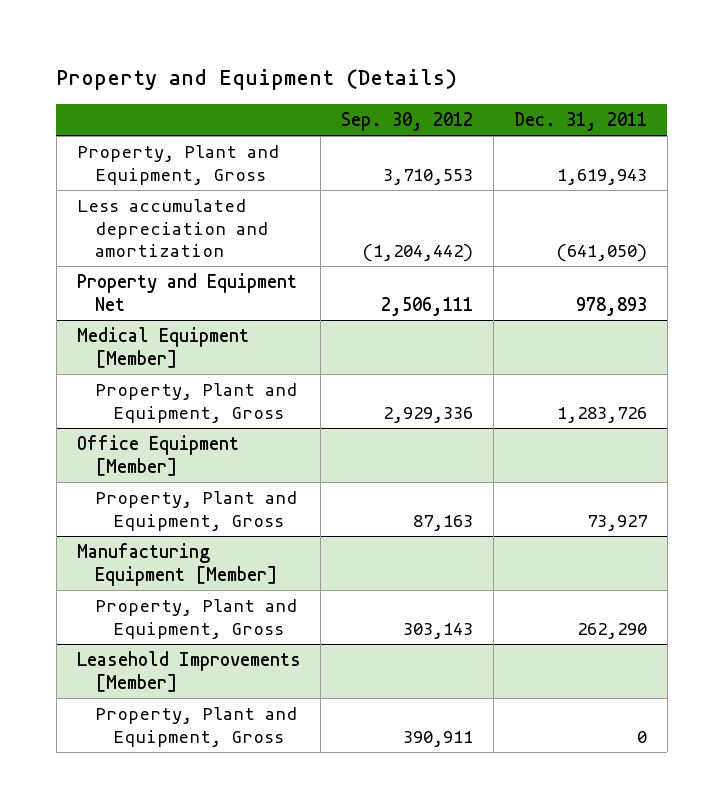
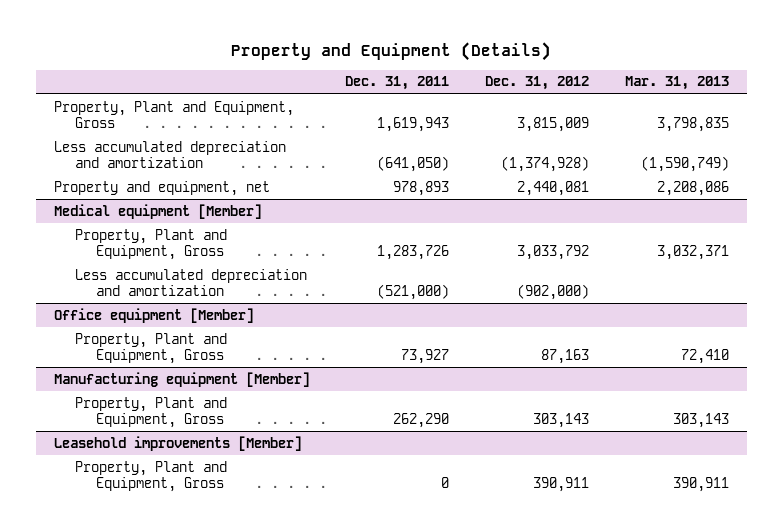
- | Sep. 30, 2012 | Dec. 31, 2011
+ | Dec. 31, 2011 | Dec. 31, 2012 | Mar. 31, 2013
- Property and Equipment Net | 2,506,111 | 978,893
- Medical Equipment [Member]
+ Property and equipment, net | 978,893 | 2,440,081 | 2,208,086
+ Medical equipment [Member]
- Office Equipment [Member]
+ Less accumulated depreciation and amortization | (521,000) | (902,000) |
+ Office equipment [Member]
- Manufacturing Equipment [Member]
+ Manufacturing equipment [Member]
- Leasehold Improvements [Member]
+ Leasehold improvements [Member]

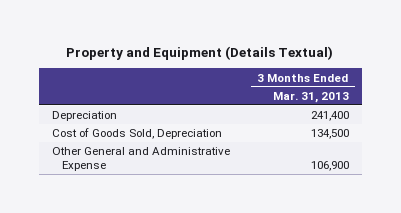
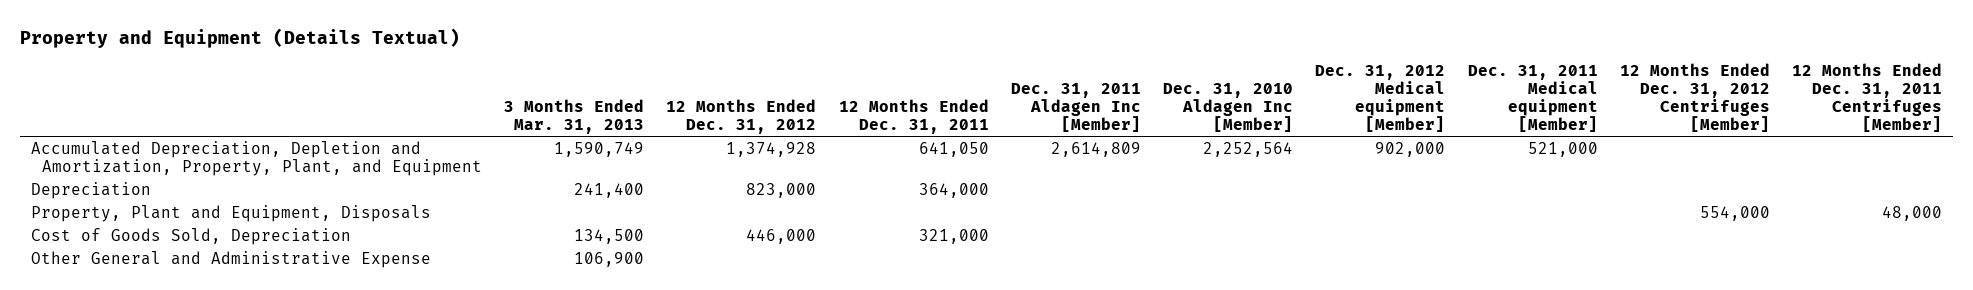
- | 3 Months Ended Mar. 31, 2013
+ | 3 Months Ended Mar. 31, 2013 | 12 Months Ended Dec. 31, 2012 | 12 Months Ended Dec. 31, 2011 | Dec. 31, 2011 Aldagen Inc [Member] | Dec. 31, 2010 Aldagen Inc [Member] | Dec. 31, 2012 Medical equipment [Member] | Dec. 31, 2011 Medical equipment [Member] | 12 Months Ended Dec. 31, 2012 Centrifuges [Member] | 12 Months Ended Dec. 31, 2011 Centrifuges [Member]
+ Accumulated Depreciation, Depletion and Amortization, Property, Plant, and Equipment | 1,590,749 | 1,374,928 | 641,050 | 2,614,809 | 2,252,564 | 902,000 | 521,000 | |
+ Property, Plant and Equipment, Disposals | | | | | | | | 554,000 | 48,000

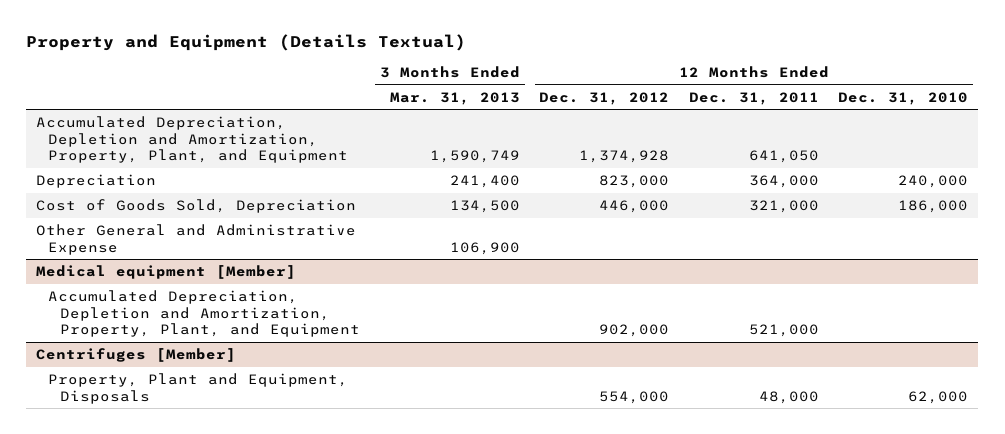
- | 3 Months Ended Mar. 31, 2013 | 12 Months Ended Dec. 31, 2012 | 12 Months Ended Dec. 31, 2011 | Dec. 31, 2011 Aldagen Inc [Member] | Dec. 31, 2010 Aldagen Inc [Member] | Dec. 31, 2012 Medical equipment [Member] | Dec. 31, 2011 Medical equipment [Member] | 12 Months Ended Dec. 31, 2012 Centrifuges [Member] | 12 Months Ended Dec. 31, 2011 Centrifuges [Member]
+ | 3 Months Ended Mar. 31, 2013 | 12 Months Ended Dec. 31, 2012 | 12 Months Ended Dec. 31, 2011 | 12 Months Ended Dec. 31, 2010
- Property, Plant and Equipment, Disposals | | | | | | | | 554,000 | 48,000
+ Medical equipment [Member]
+ Accumulated Depreciation, Depletion and Amortization, Property, Plant, and Equipment | | 902,000 | 521,000 |
+ Centrifuges [Member]
+ Property, Plant and Equipment, Disposals | | 554,000 | 48,000 | 62,000

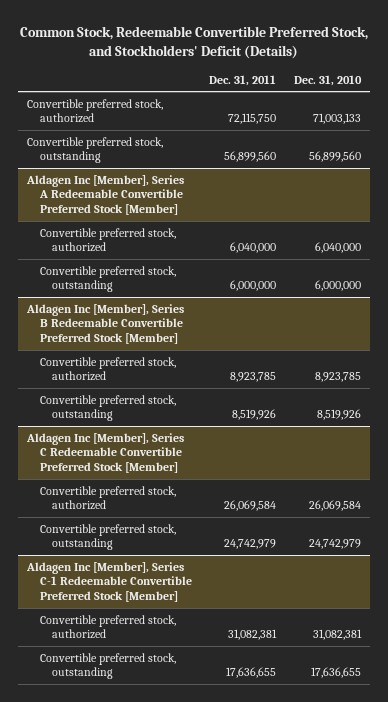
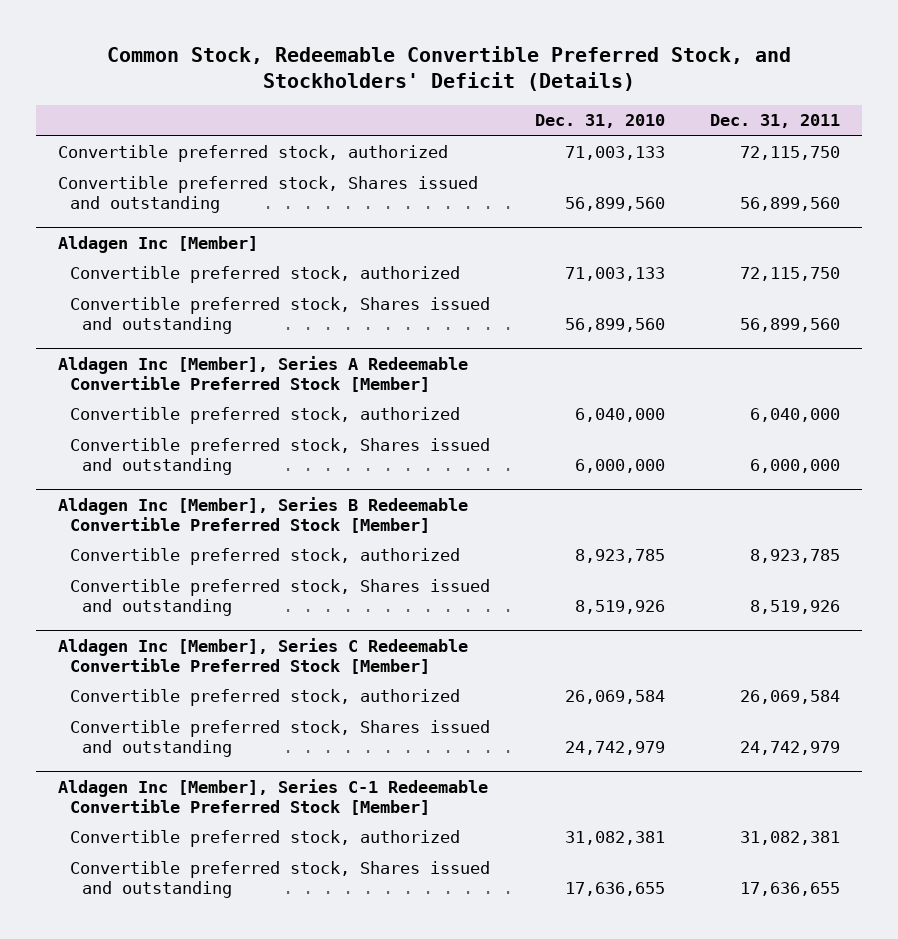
- | Dec. 31, 2011 | Dec. 31, 2010
+ | Dec. 31, 2010 | Dec. 31, 2011
- Convertible preferred stock, outstanding | 56,899,560 | 56,899,560
+ Convertible preferred stock, Shares issued and outstanding | 56,899,560 | 56,899,560
+ Aldagen Inc [Member]
+ Convertible preferred stock, authorized | 71,003,133 | 72,115,750
+ Convertible preferred stock, Shares issued and outstanding | 56,899,560 | 56,899,560
@ Aldagen Inc [Member], Series A Redeemable Convertible Preferred Stock [Member]
- Convertible preferred stock, outstanding | 6,000,000 | 6,000,000
+ Convertible preferred stock, Shares issued and outstanding | 6,000,000 | 6,000,000
@ Aldagen Inc [Member], Series B Redeemable Convertible Preferred Stock [Member]
- Convertible preferred stock, outstanding | 8,519,926 | 8,519,926
+ Convertible preferred stock, Shares issued and outstanding | 8,519,926 | 8,519,926
@ Aldagen Inc [Member], Series C Redeemable Convertible Preferred Stock [Member]
- Convertible preferred stock, outstanding | 24,742,979 | 24,742,979
+ Convertible preferred stock, Shares issued and outstanding | 24,742,979 | 24,742,979
@ Aldagen Inc [Member], Series C-1 Redeemable Convertible Preferred Stock [Member]
- Convertible preferred stock, outstanding | 17,636,655 | 17,636,655
+ Convertible preferred stock, Shares issued and outstanding | 17,636,655 | 17,636,655

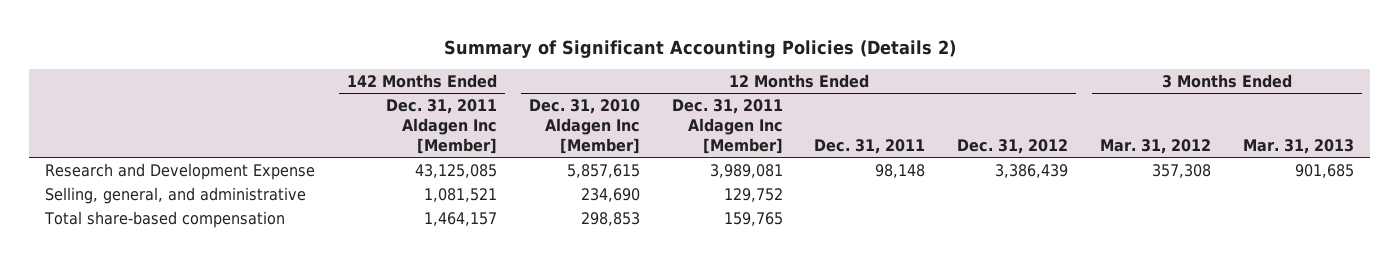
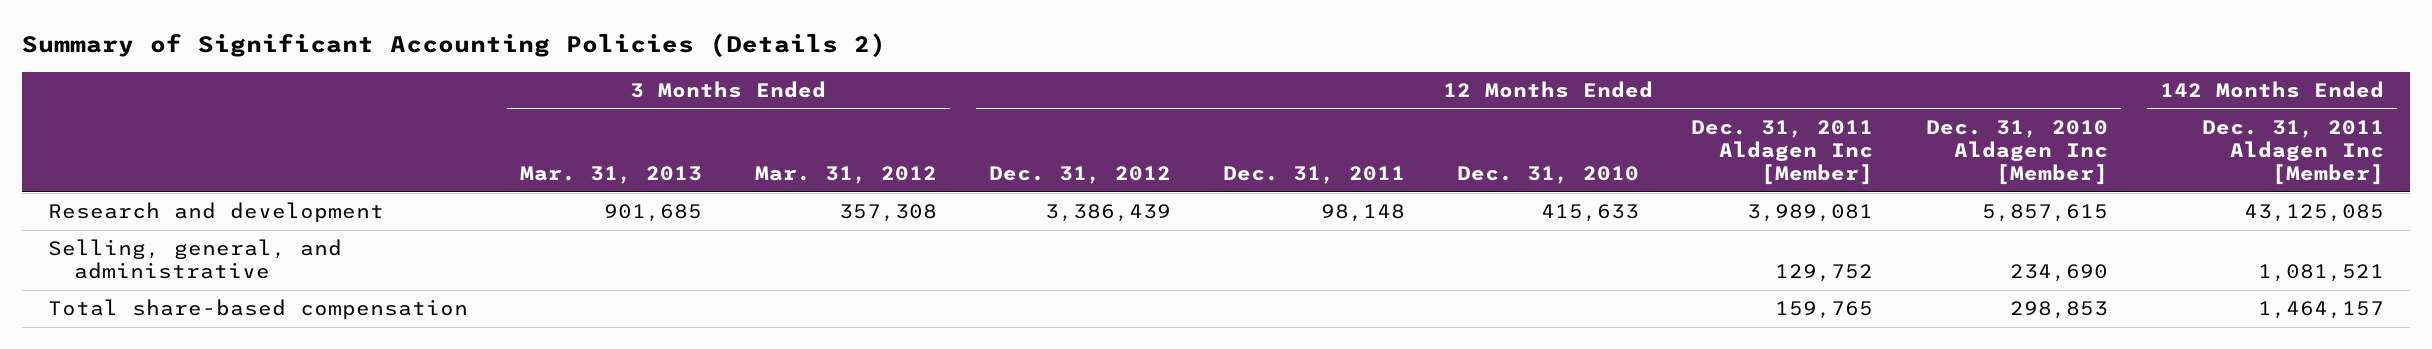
- | 142 Months Ended Dec. 31, 2011 Aldagen Inc [Member] | 12 Months Ended Dec. 31, 2010 Aldagen Inc [Member] | 12 Months Ended Dec. 31, 2011 Aldagen Inc [Member] | 12 Months Ended Dec. 31, 2011 | 12 Months Ended Dec. 31, 2012 | 3 Months Ended Mar. 31, 2012 | 3 Months Ended Mar. 31, 2013
+ | 3 Months Ended Mar. 31, 2013 | 3 Months Ended Mar. 31, 2012 | 12 Months Ended Dec. 31, 2012 | 12 Months Ended Dec. 31, 2011 | 12 Months Ended Dec. 31, 2010 | 12 Months Ended Dec. 31, 2011 Aldagen Inc [Member] | 12 Months Ended Dec. 31, 2010 Aldagen Inc [Member] | 142 Months Ended Dec. 31, 2011 Aldagen Inc [Member]
- Research and Development Expense | 43,125,085 | 5,857,615 | 3,989,081 | 98,148 | 3,386,439 | 357,308 | 901,685
+ Research and development | 901,685 | 357,308 | 3,386,439 | 98,148 | 415,633 | 3,989,081 | 5,857,615 | 43,125,085

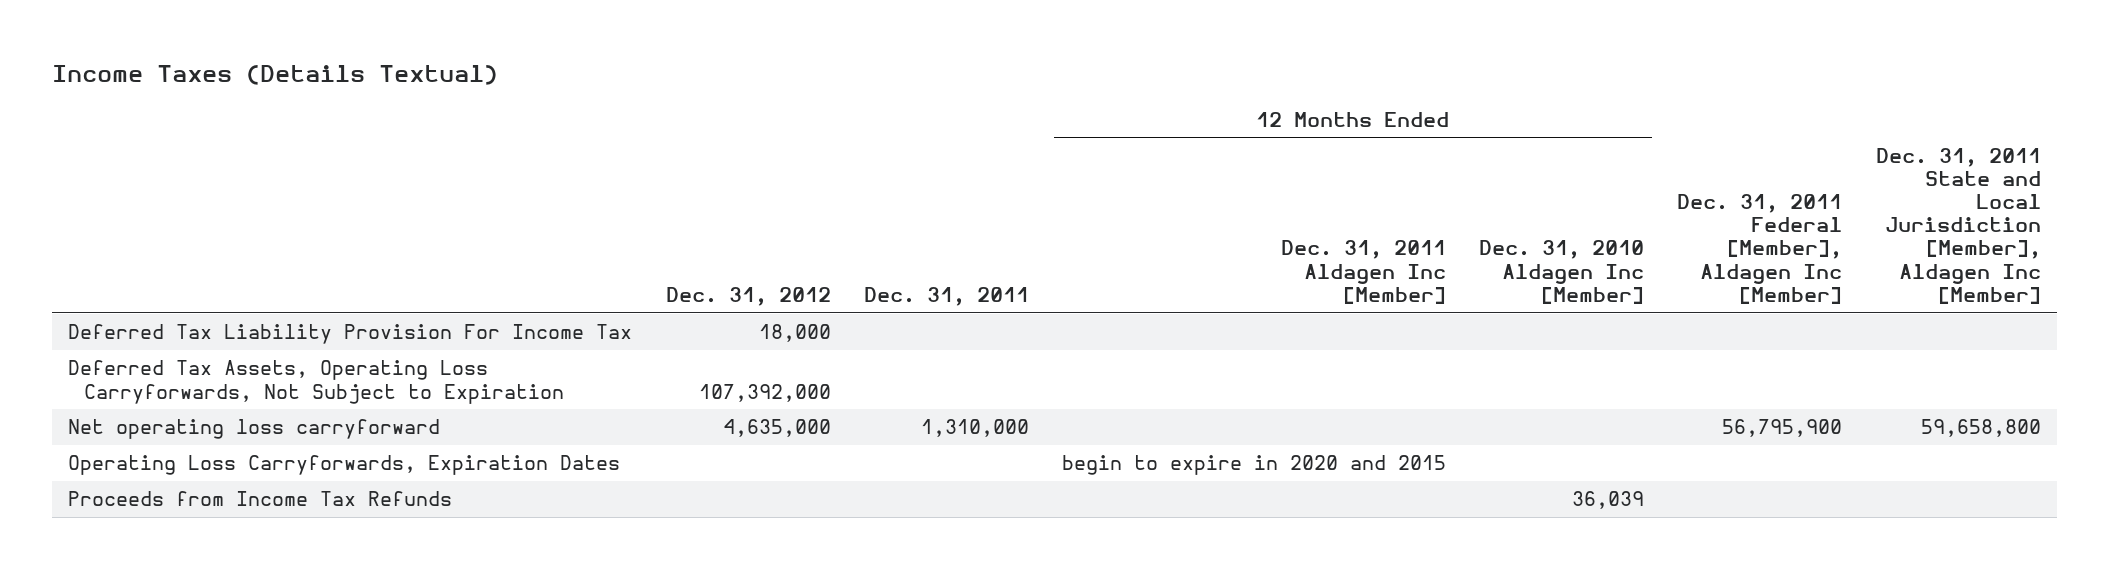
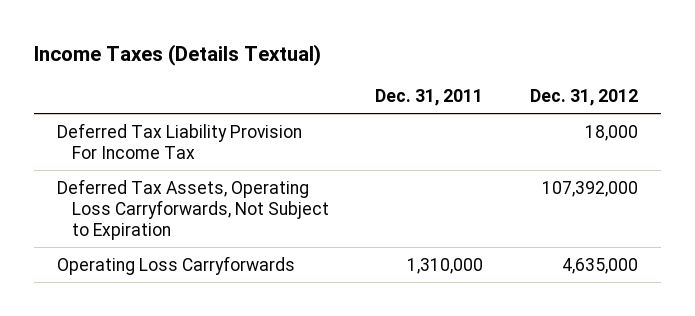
- | Dec. 31, 2012 | Dec. 31, 2011 | 12 Months Ended Dec. 31, 2011 Aldagen Inc [Member] | 12 Months Ended Dec. 31, 2010 Aldagen Inc [Member] | Dec. 31, 2011 Federal [Member], Aldagen Inc [Member] | Dec. 31, 2011 State and Local Jurisdiction [Member], Aldagen Inc [Member]
+ | Dec. 31, 2011 | Dec. 31, 2012
- Net operating loss carryforward | 4,635,000 | 1,310,000 | | | 56,795,900 | 59,658,800
- Operating Loss Carryforwards, Expiration Dates | | | begin to expire in 2020 and 2015 | | |
- Proceeds from Income Tax Refunds | | | | 36,039 | |
+ Operating Loss Carryforwards | 1,310,000 | 4,635,000

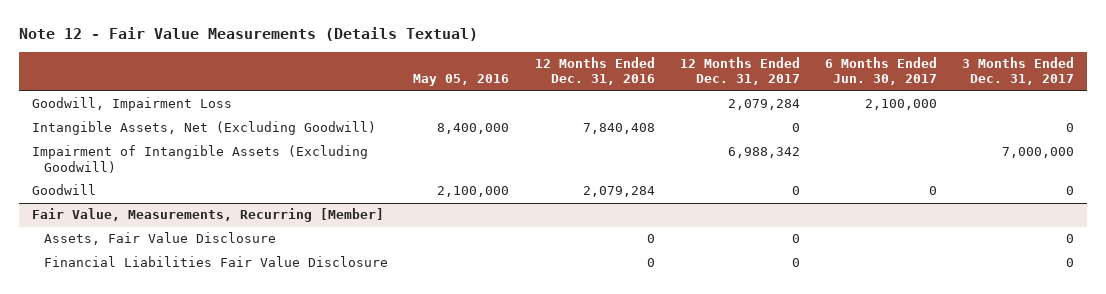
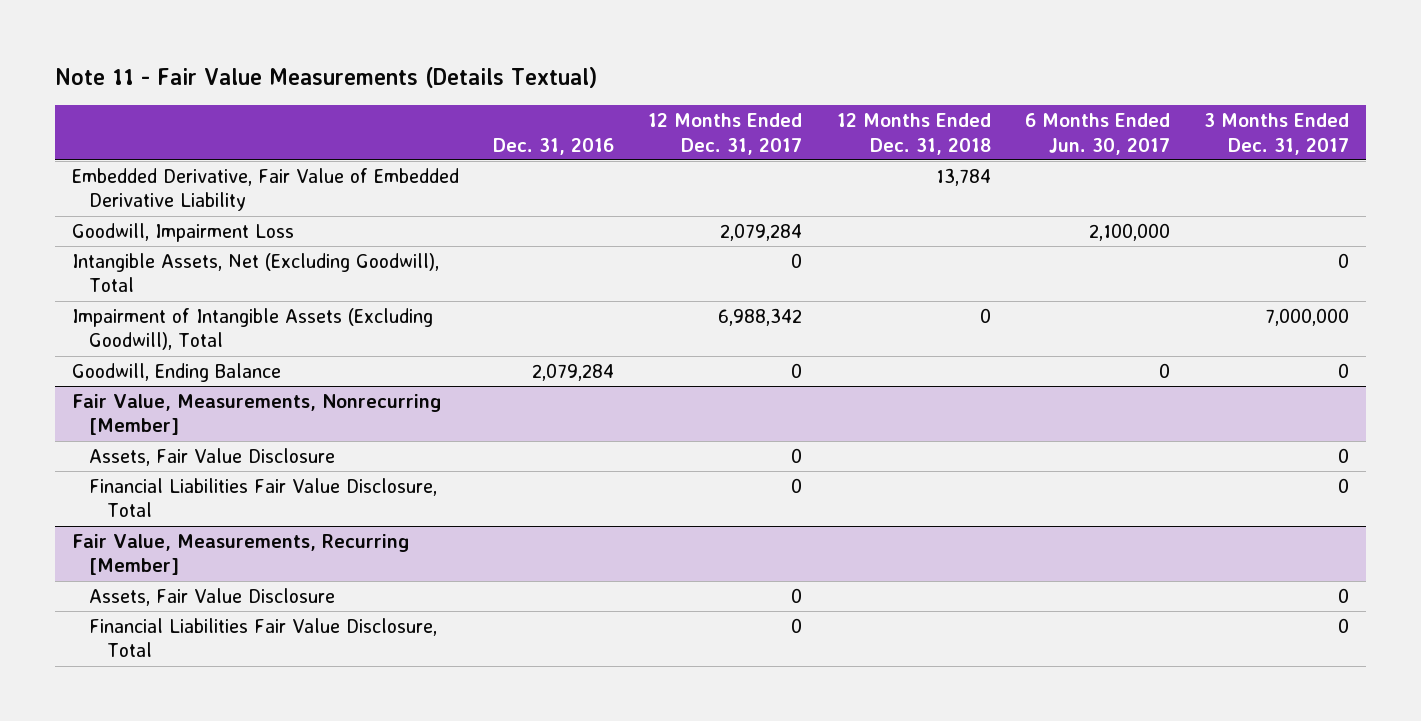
- Note 12 - Fair Value Measurements (Details Textual)
+ Note 11 - Fair Value Measurements (Details Textual)
- | May 05, 2016 | 12 Months Ended Dec. 31, 2016 | 12 Months Ended Dec. 31, 2017 | 6 Months Ended Jun. 30, 2017 | 3 Months Ended Dec. 31, 2017
+ | Dec. 31, 2016 | 12 Months Ended Dec. 31, 2017 | 12 Months Ended Dec. 31, 2018 | 6 Months Ended Jun. 30, 2017 | 3 Months Ended Dec. 31, 2017
+ Embedded Derivative, Fair Value of Embedded Derivative Liability | | | 13,784 | |
- Intangible Assets, Net (Excluding Goodwill) | 8,400,000 | 7,840,408 | 0 | | 0
- Impairment of Intangible Assets (Excluding Goodwill) | | | 6,988,342 | | 7,000,000
- Goodwill | 2,100,000 | 2,079,284 | 0 | 0 | 0
+ Intangible Assets, Net (Excluding Goodwill), Total | | 0 | | | 0
+ Impairment of Intangible Assets (Excluding Goodwill), Total | | 6,988,342 | 0 | | 7,000,000
+ Goodwill, Ending Balance | 2,079,284 | 0 | | 0 | 0
+ Fair Value, Measurements, Nonrecurring [Member]
+ Assets, Fair Value Disclosure | | 0 | | | 0
+ Financial Liabilities Fair Value Disclosure, Total | | 0 | | | 0
@ Fair Value, Measurements, Recurring [Member]
- Financial Liabilities Fair Value Disclosure | | 0 | 0 | | 0
+ Financial Liabilities Fair Value Disclosure, Total | | 0 | | | 0

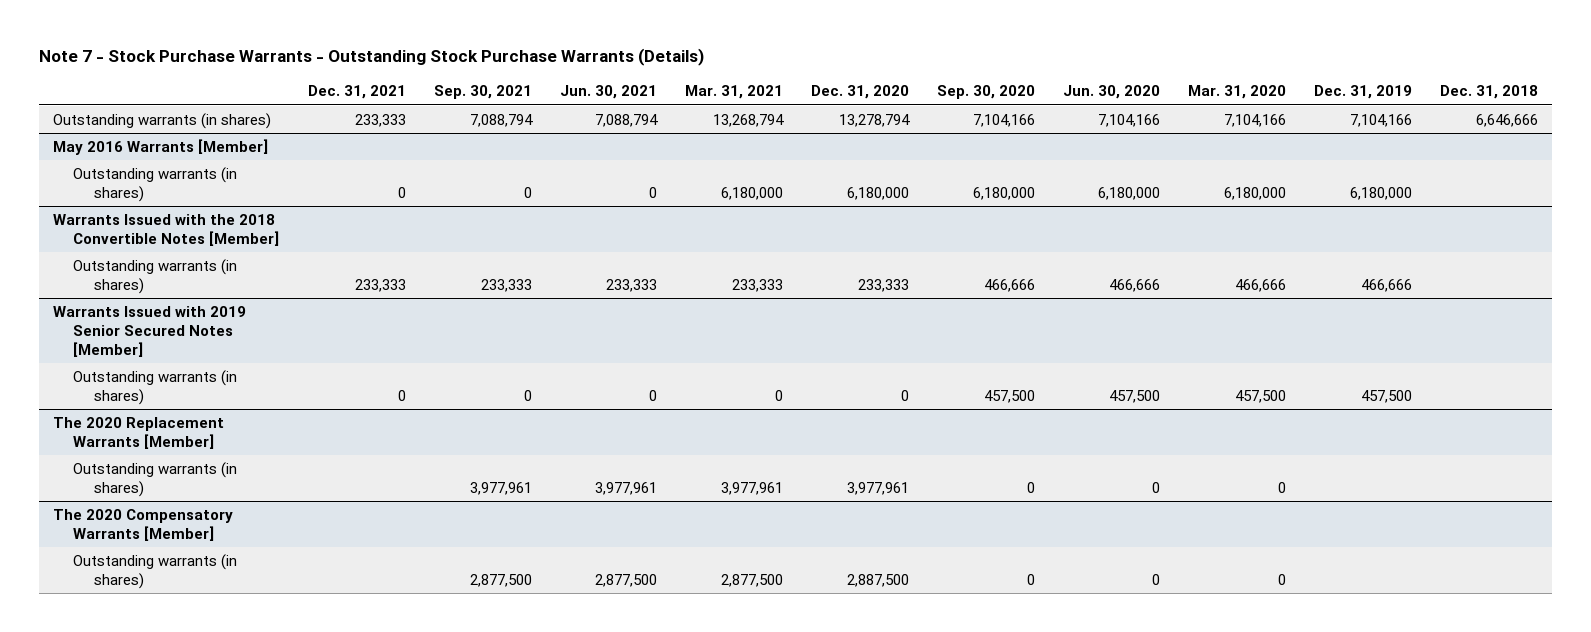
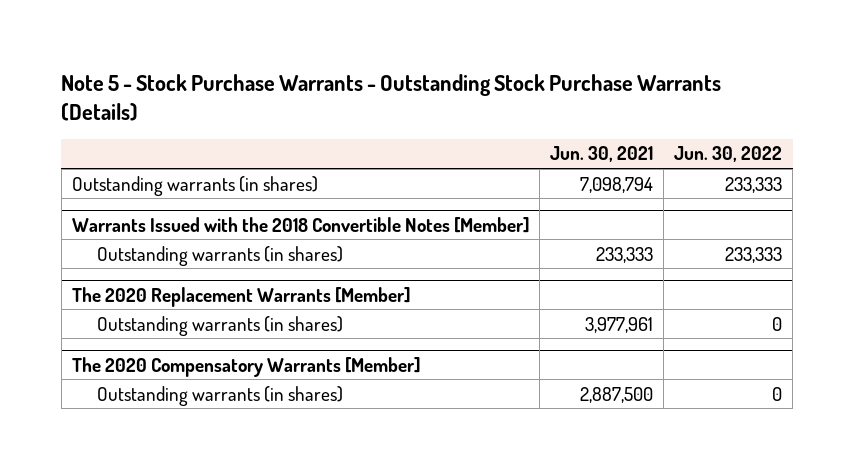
- Note 7 - Stock Purchase Warrants - Outstanding Stock Purchase Warrants (Details)
+ Note 5 - Stock Purchase Warrants - Outstanding Stock Purchase Warrants (Details)
- | Dec. 31, 2021 | Sep. 30, 2021 | Jun. 30, 2021 | Mar. 31, 2021 | Dec. 31, 2020 | Sep. 30, 2020 | Jun. 30, 2020 | Mar. 31, 2020 | Dec. 31, 2019 | Dec. 31, 2018
+ | Jun. 30, 2021 | Jun. 30, 2022
- Outstanding warrants (in shares) | 233,333 | 7,088,794 | 7,088,794 | 13,268,794 | 13,278,794 | 7,104,166 | 7,104,166 | 7,104,166 | 7,104,166 | 6,646,666
- May 2016 Warrants [Member]
- Outstanding warrants (in shares) | 0 | 0 | 0 | 6,180,000 | 6,180,000 | 6,180,000 | 6,180,000 | 6,180,000 | 6,180,000 |
+ Outstanding warrants (in shares) | 7,098,794 | 233,333
- Warrants Issued with 2019 Senior Secured Notes [Member]
- Outstanding warrants (in shares) | 0 | 0 | 0 | 0 | 0 | 457,500 | 457,500 | 457,500 | 457,500 |
@ The 2020 Compensatory Warrants [Member]
- Outstanding warrants (in shares) | | 2,877,500 | 2,877,500 | 2,877,500 | 2,887,500 | 0 | 0 | 0 | |
+ Outstanding warrants (in shares) | 2,887,500 | 0

